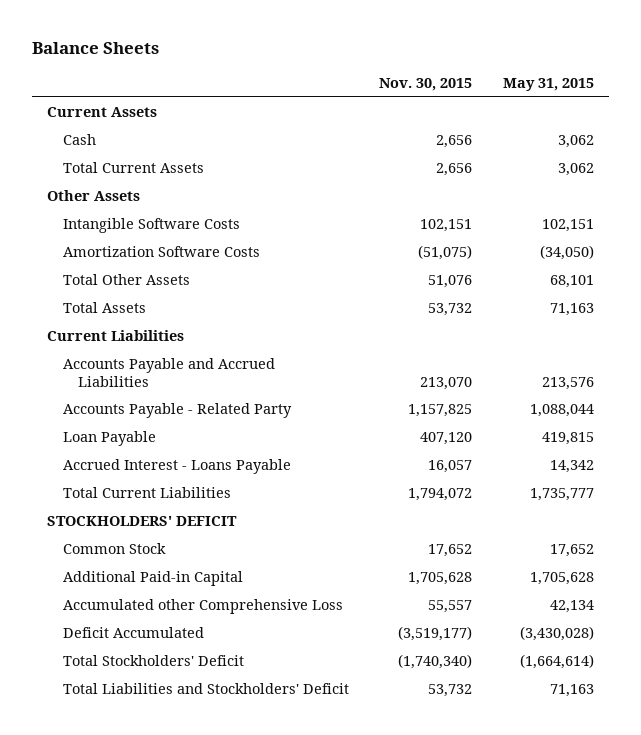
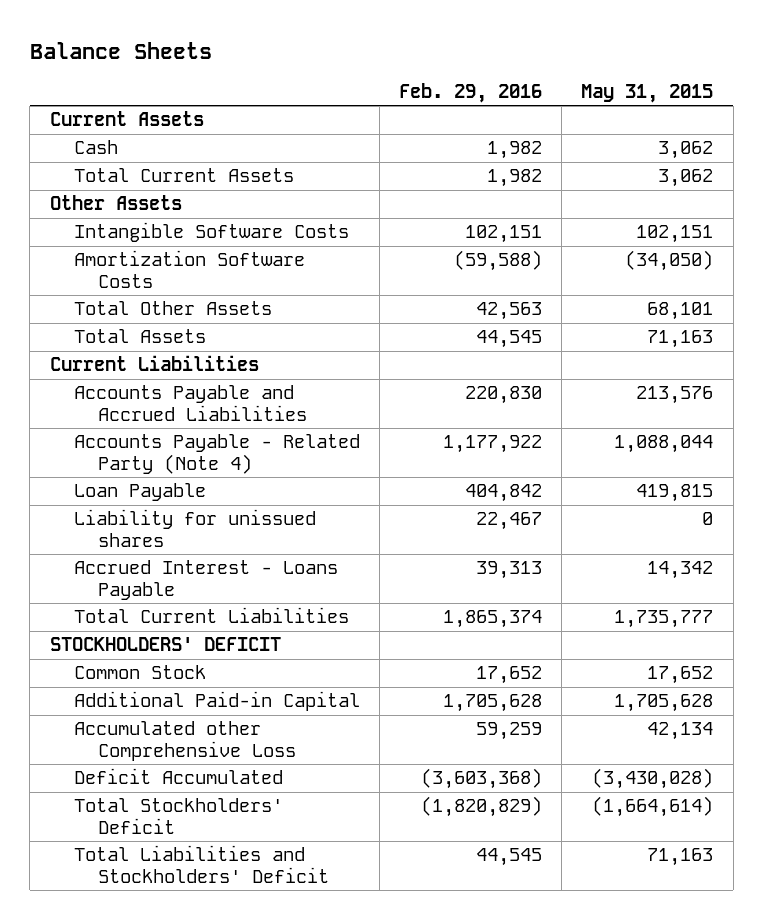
- | Nov. 30, 2015 | May 31, 2015
+ | Feb. 29, 2016 | May 31, 2015
- Accounts Payable - Related Party | 1,157,825 | 1,088,044
+ Accounts Payable - Related Party (Note 4) | 1,177,922 | 1,088,044
+ Liability for unissued shares | 22,467 | 0

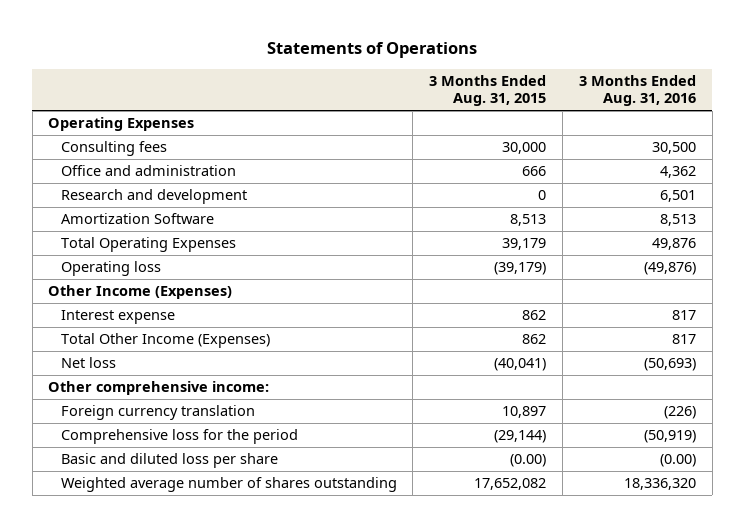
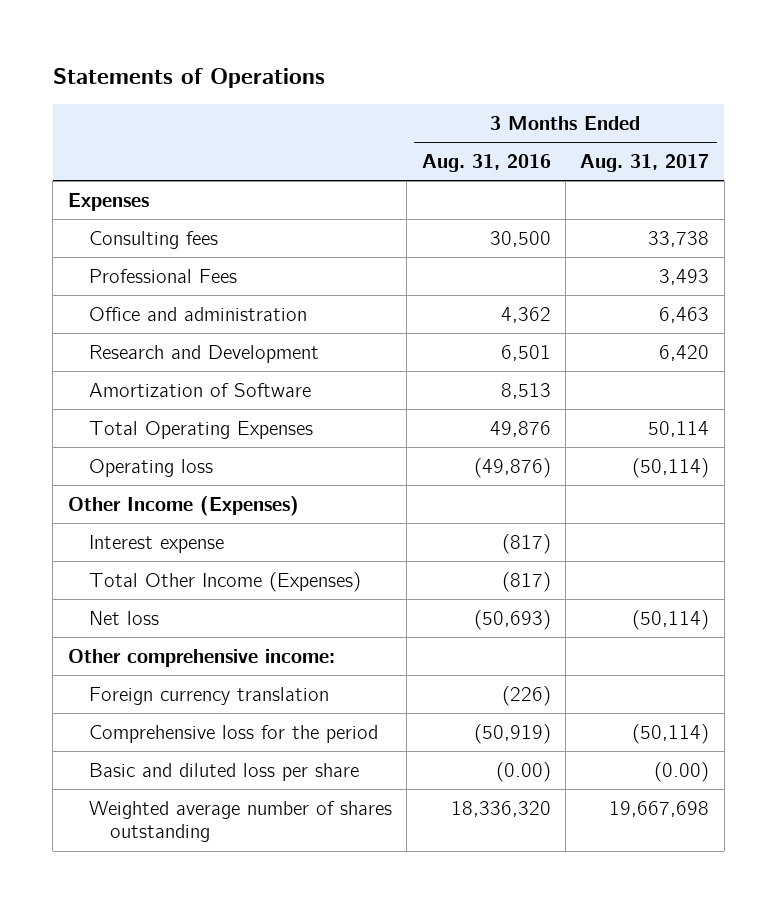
- | 3 Months Ended Aug. 31, 2015 | 3 Months Ended Aug. 31, 2016
+ | 3 Months Ended Aug. 31, 2016 | 3 Months Ended Aug. 31, 2017
- Operating Expenses
+ Expenses
+ Professional Fees | | 3,493
- Research and development | 0 | 6,501
- Amortization Software | 8,513 | 8,513
+ Research and Development | 6,501 | 6,420
+ Amortization of Software | 8,513 |
- Interest expense | 862 | 817
- Total Other Income (Expenses) | 862 | 817
+ Interest expense | (817) |
+ Total Other Income (Expenses) | (817) |

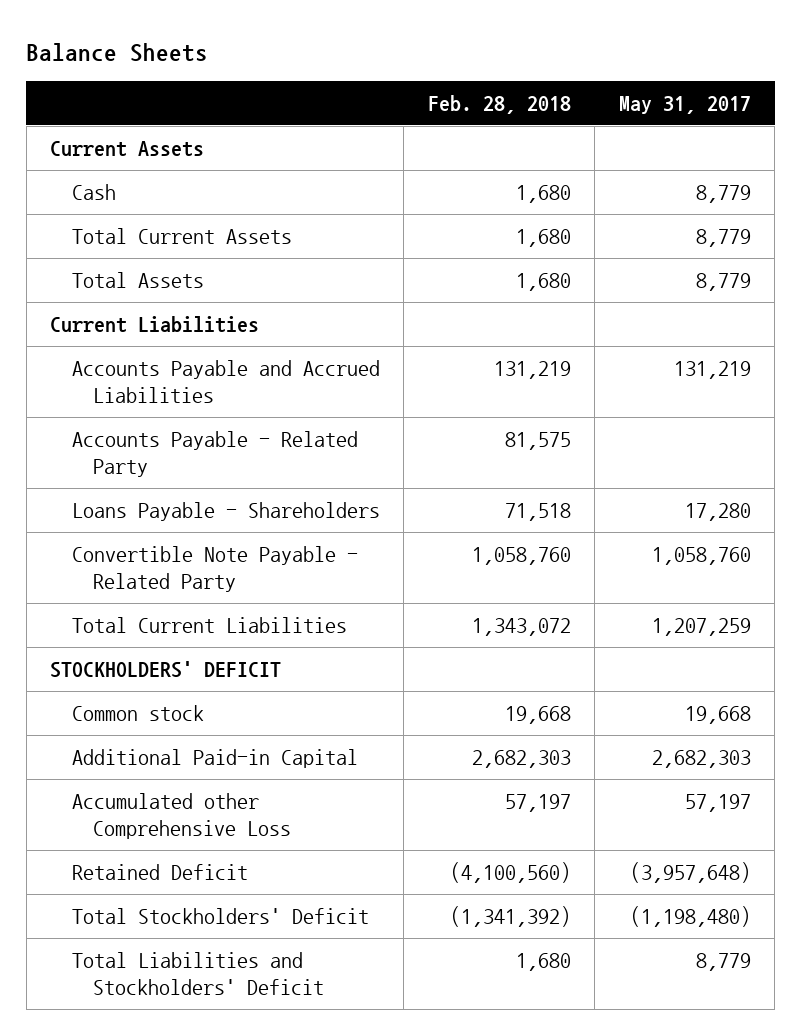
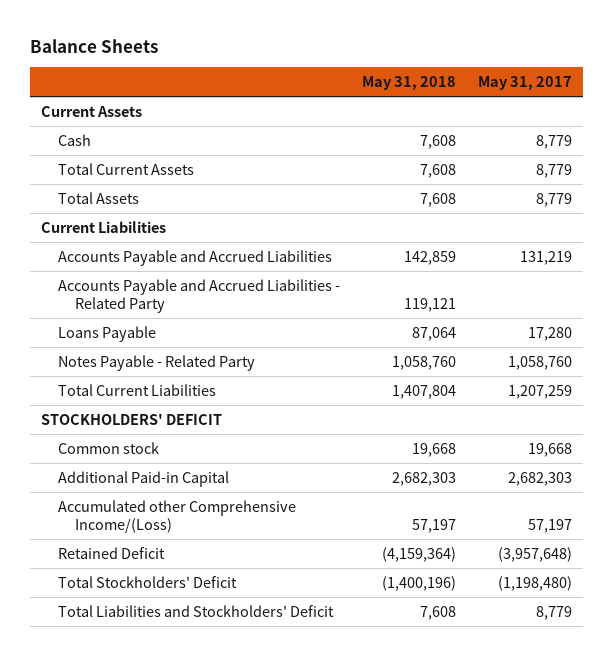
- | Feb. 28, 2018 | May 31, 2017
+ | May 31, 2018 | May 31, 2017
- Accounts Payable - Related Party | 81,575 |
- Loans Payable - Shareholders | 71,518 | 17,280
- Convertible Note Payable - Related Party | 1,058,760 | 1,058,760
+ Accounts Payable and Accrued Liabilities - Related Party | 119,121 |
+ Loans Payable | 87,064 | 17,280
+ Notes Payable - Related Party | 1,058,760 | 1,058,760
- Accumulated other Comprehensive Loss | 57,197 | 57,197
+ Accumulated other Comprehensive Income/(Loss) | 57,197 | 57,197

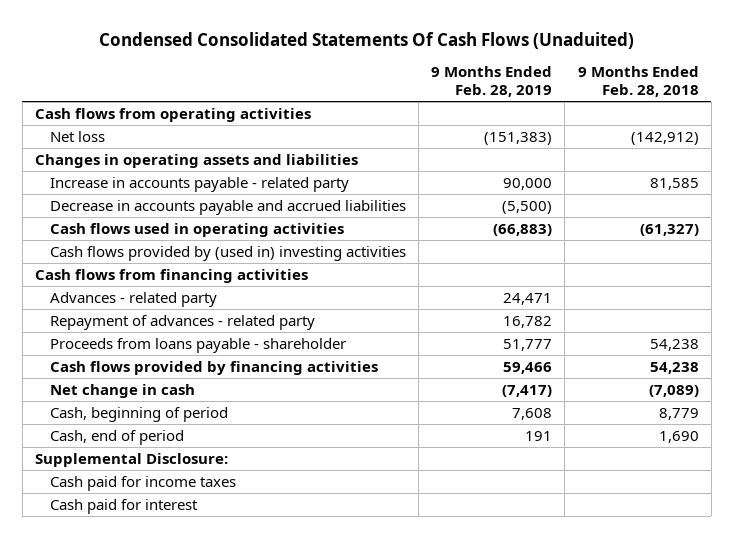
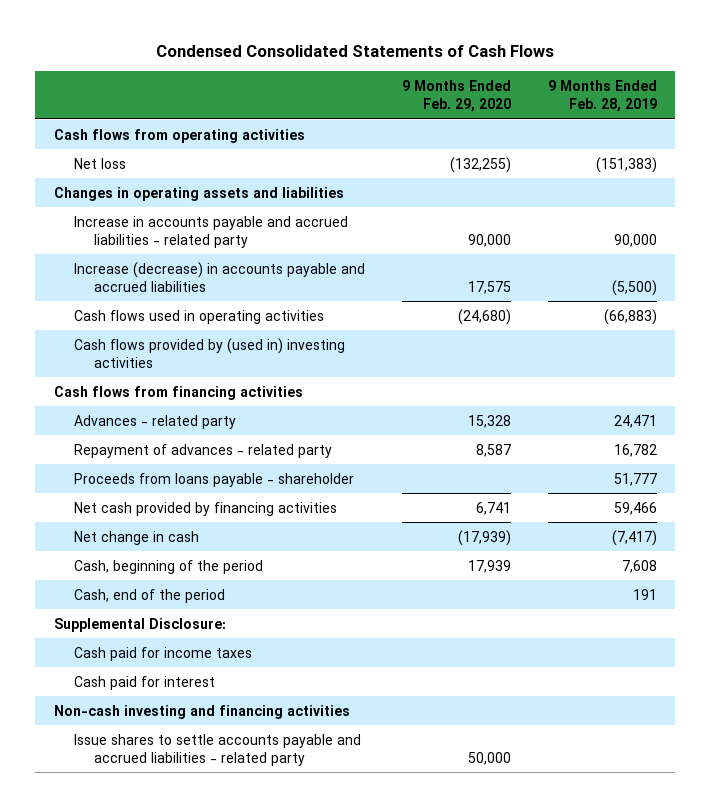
- Condensed Consolidated Statements Of Cash Flows (Unaduited)
+ Condensed Consolidated Statements of Cash Flows
- | 9 Months Ended Feb. 28, 2019 | 9 Months Ended Feb. 28, 2018
+ | 9 Months Ended Feb. 29, 2020 | 9 Months Ended Feb. 28, 2019
- Increase in accounts payable - related party | 90,000 | 81,585
- Decrease in accounts payable and accrued liabilities | (5,500) |
+ Increase in accounts payable and accrued liabilities - related party | 90,000 | 90,000
+ Increase (decrease) in accounts payable and accrued liabilities | 17,575 | (5,500)
- Cash flows provided by financing activities | 59,466 | 54,238
+ Net cash provided by financing activities | 6,741 | 59,466
- Cash, beginning of period | 7,608 | 8,779
- Cash, end of period | 191 | 1,690
+ Cash, beginning of the period | 17,939 | 7,608
+ Cash, end of the period | | 191
+ Non-cash investing and financing activities
+ Issue shares to settle accounts payable and accrued liabilities - related party | 50,000 |

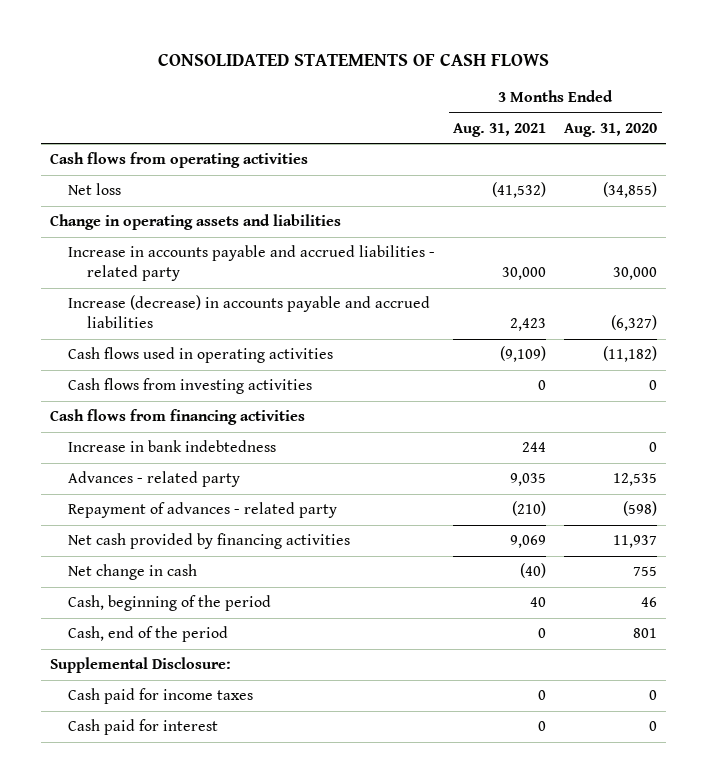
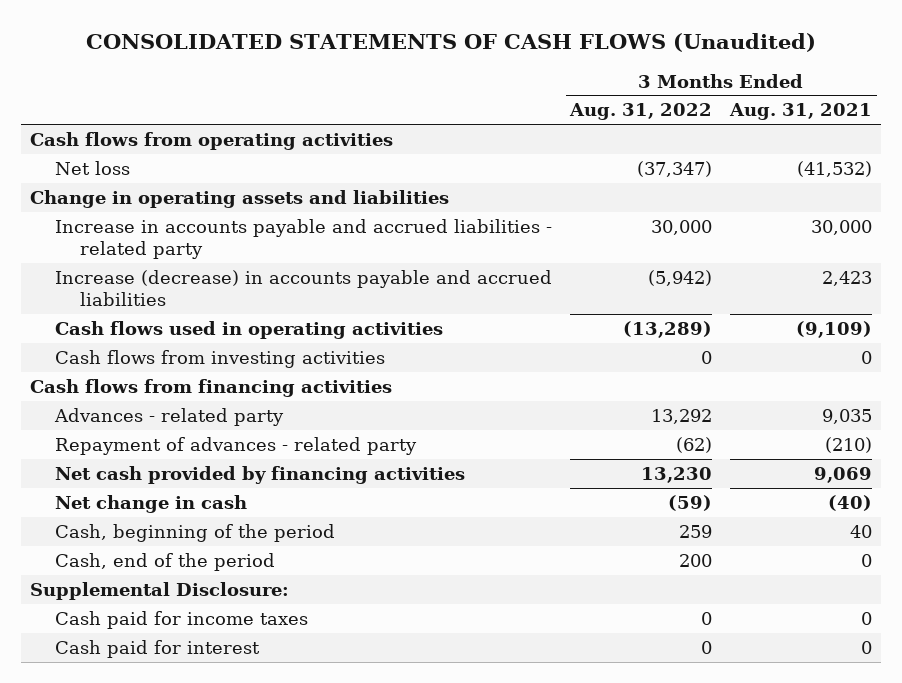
- CONSOLIDATED STATEMENTS OF CASH FLOWS
+ CONSOLIDATED STATEMENTS OF CASH FLOWS (Unaudited)
- | 3 Months Ended Aug. 31, 2021 | 3 Months Ended Aug. 31, 2020
+ | 3 Months Ended Aug. 31, 2022 | 3 Months Ended Aug. 31, 2021
- Increase in bank indebtedness | 244 | 0

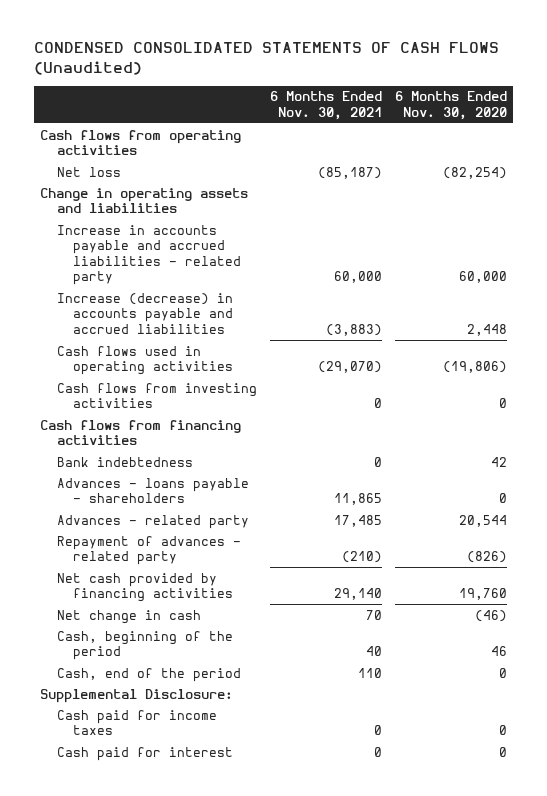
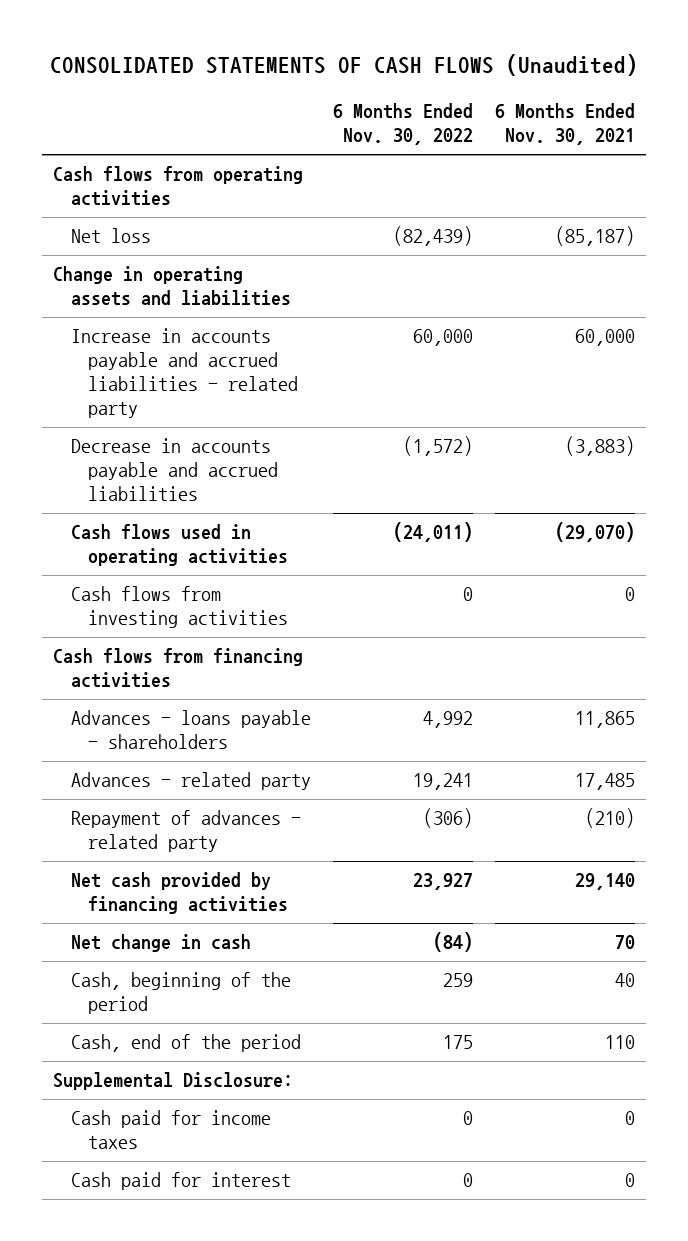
- CONDENSED CONSOLIDATED STATEMENTS OF CASH FLOWS (Unaudited)
+ CONSOLIDATED STATEMENTS OF CASH FLOWS (Unaudited)
- | 6 Months Ended Nov. 30, 2021 | 6 Months Ended Nov. 30, 2020
+ | 6 Months Ended Nov. 30, 2022 | 6 Months Ended Nov. 30, 2021
- Increase (decrease) in accounts payable and accrued liabilities | (3,883) | 2,448
+ Decrease in accounts payable and accrued liabilities | (1,572) | (3,883)
- Bank indebtedness | 0 | 42

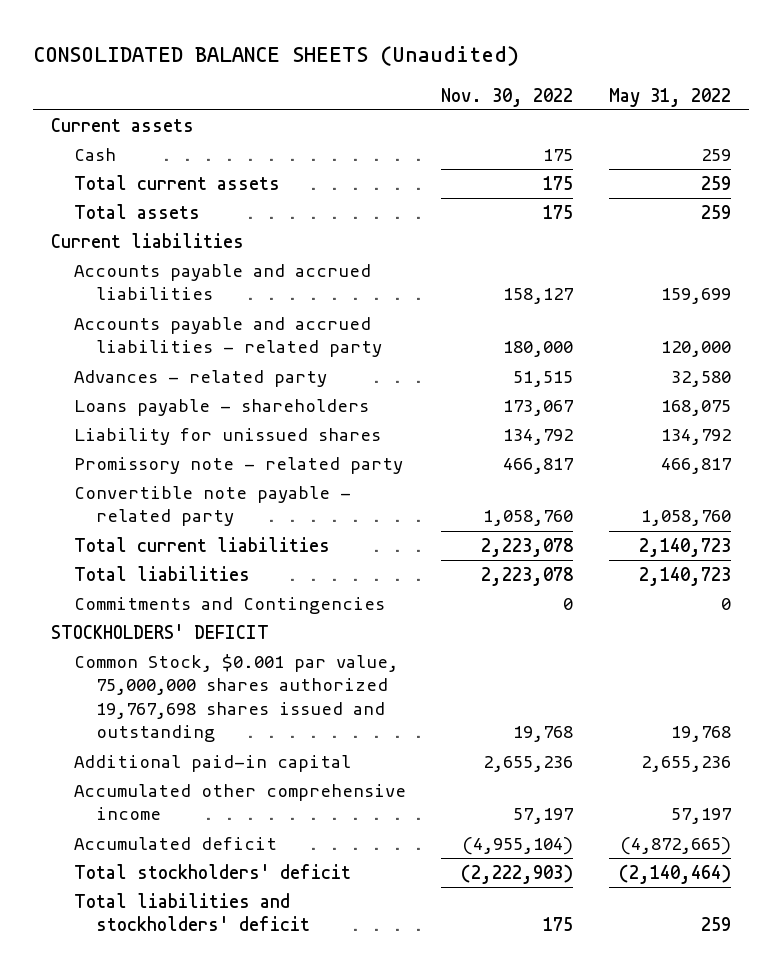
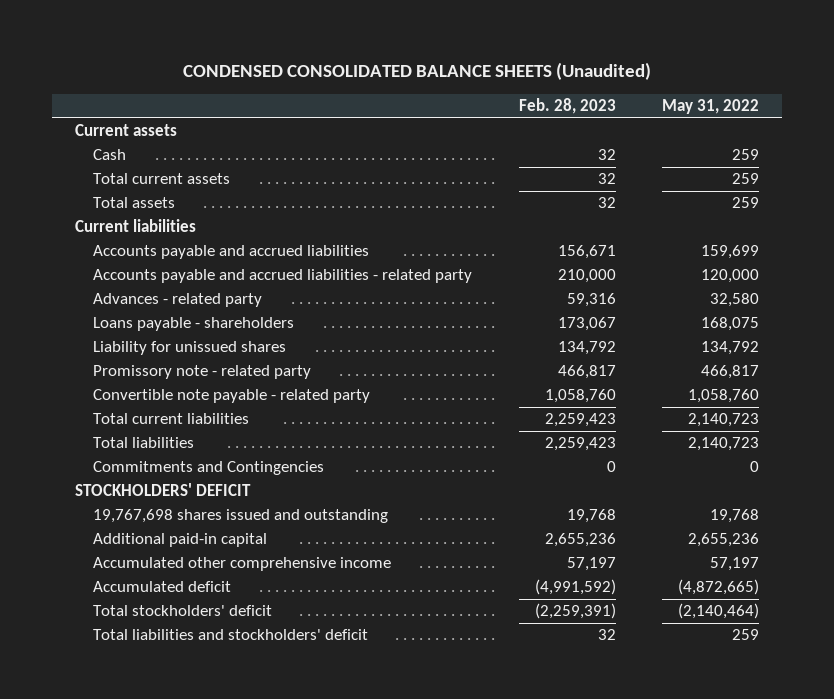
- CONSOLIDATED BALANCE SHEETS (Unaudited)
+ CONDENSED CONSOLIDATED BALANCE SHEETS (Unaudited)
- | Nov. 30, 2022 | May 31, 2022
+ | Feb. 28, 2023 | May 31, 2022
- Common Stock, $0.001 par value, 75,000,000 shares authorized 19,767,698 shares issued and outstanding | 19,768 | 19,768
+ 19,767,698 shares issued and outstanding | 19,768 | 19,768

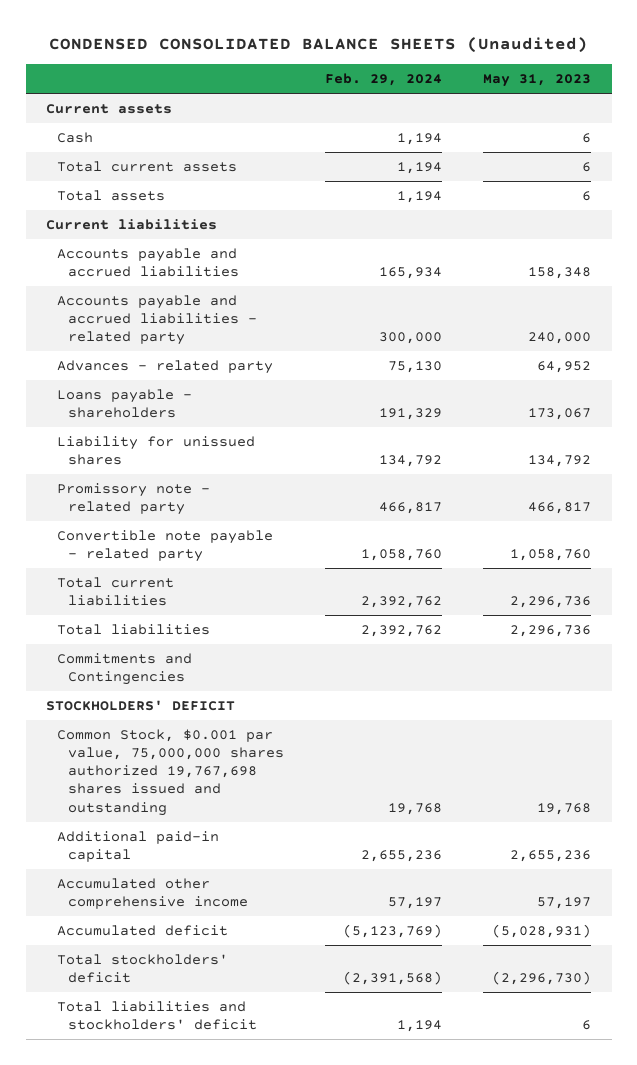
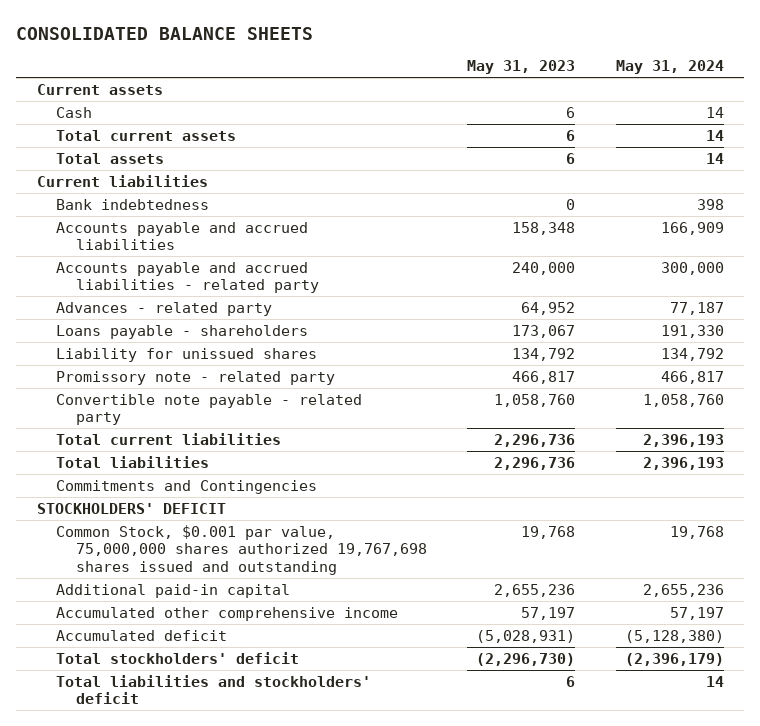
- CONDENSED CONSOLIDATED BALANCE SHEETS (Unaudited)
+ CONSOLIDATED BALANCE SHEETS
- | Feb. 29, 2024 | May 31, 2023
+ | May 31, 2023 | May 31, 2024
+ Bank indebtedness | 0 | 398

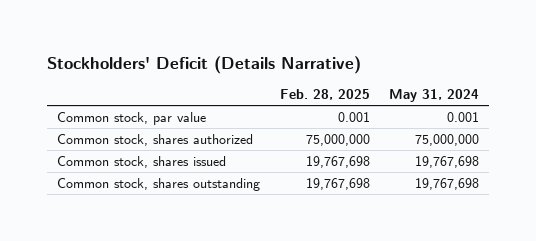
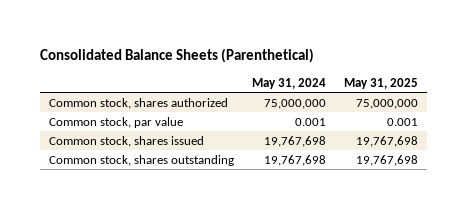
- Stockholders' Deficit (Details Narrative)
+ Consolidated Balance Sheets (Parenthetical)
- | Feb. 28, 2025 | May 31, 2024
+ | May 31, 2024 | May 31, 2025
moved down: Common stock, par value | 0.001 | 0.001

